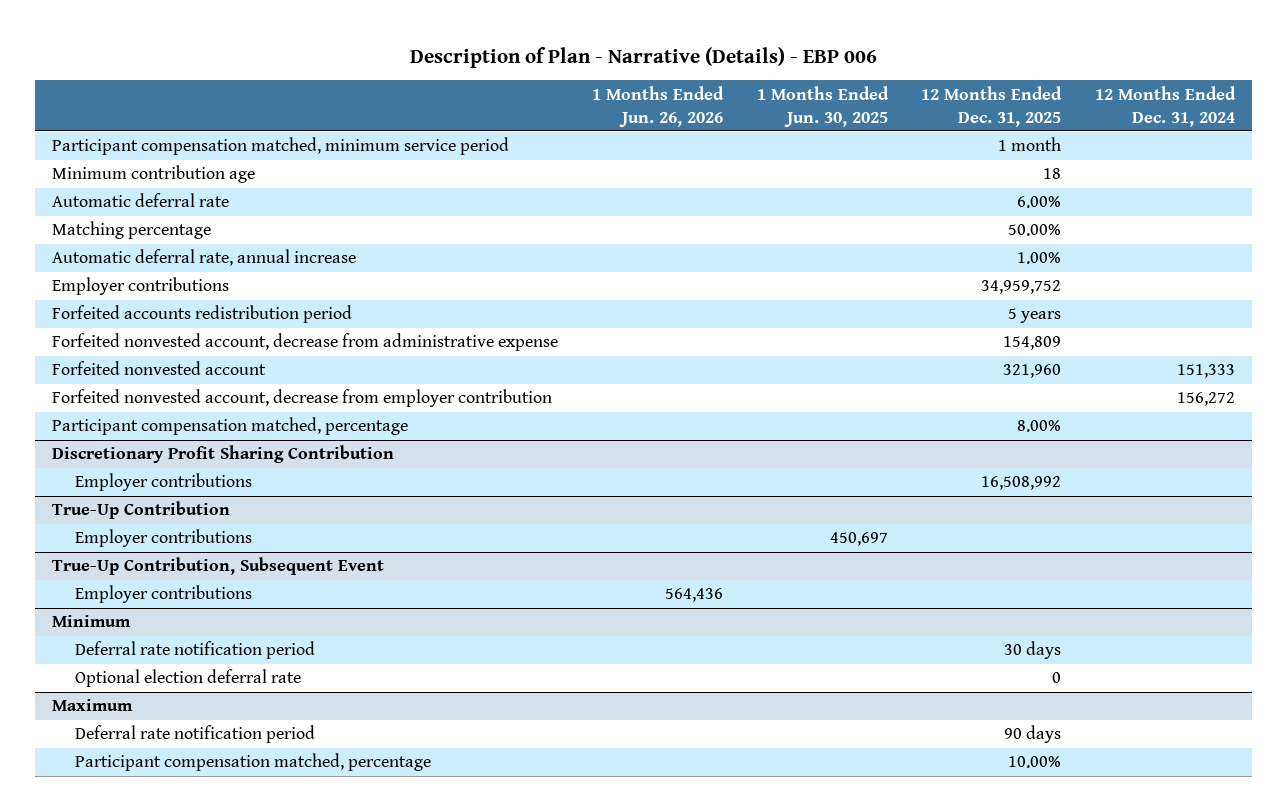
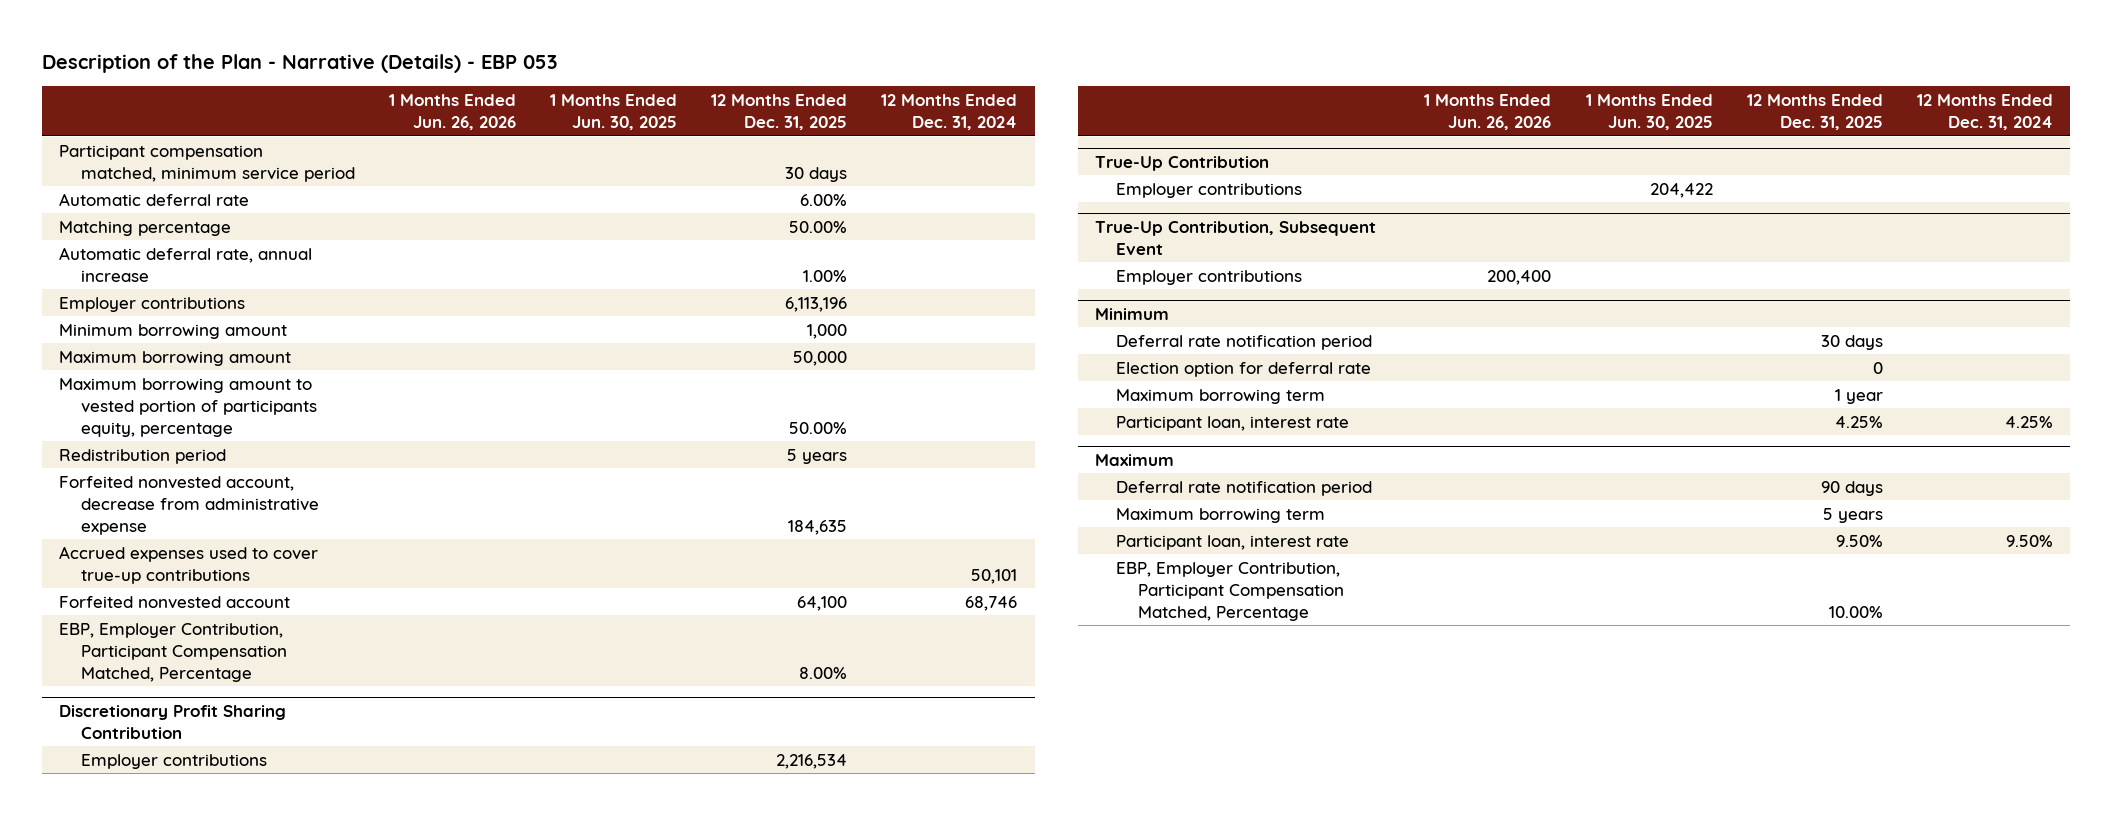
- Description of Plan - Narrative (Details) - EBP 006
+ Description of the Plan - Narrative (Details) - EBP 053
- Participant compensation matched, minimum service period | | | 1 month |
- Minimum contribution age | | | 18 |
+ Participant compensation matched, minimum service period | | | 30 days |
- Employer contributions | | | 34,959,752 |
- Forfeited accounts redistribution period | | | 5 years |
- Forfeited nonvested account, decrease from administrative expense | | | 154,809 |
- Forfeited nonvested account | | | 321,960 | 151,333
- Forfeited nonvested account, decrease from employer contribution | | | | 156,272
- Participant compensation matched, percentage | | | 8.00% |
+ Employer contributions | | | 6,113,196 |
+ Minimum borrowing amount | | | 1,000 |
+ Maximum borrowing amount | | | 50,000 |
+ Maximum borrowing amount to vested portion of participants equity, percentage | | | 50.00% |
+ Redistribution period | | | 5 years |
+ Forfeited nonvested account, decrease from administrative expense | | | 184,635 |
+ Accrued expenses used to cover true-up contributions | | | | 50,101
+ Forfeited nonvested account | | | 64,100 | 68,746
+ EBP, Employer Contribution, Participant Compensation Matched, Percentage | | | 8.00% |
@ Discretionary Profit Sharing Contribution
- Employer contributions | | | 16,508,992 |
+ Employer contributions | | | 2,216,534 |
@ True-Up Contribution
- Employer contributions | | 450,697 | |
+ Employer contributions | | 204,422 | |
@ True-Up Contribution, Subsequent Event
- Employer contributions | 564,436 | | |
+ Employer contributions | 200,400 | | |
@ Minimum
- Optional election deferral rate | | | 0 |
+ Election option for deferral rate | | | 0 |
+ Maximum borrowing term | | | 1 year |
+ Participant loan, interest rate | | | 4.25% | 4.25%
@ Maximum
- Participant compensation matched, percentage | | | 10.00% |
+ Maximum borrowing term | | | 5 years |
+ Participant loan, interest rate | | | 9.50% | 9.50%
+ EBP, Employer Contribution, Participant Compensation Matched, Percentage | | | 10.00% |

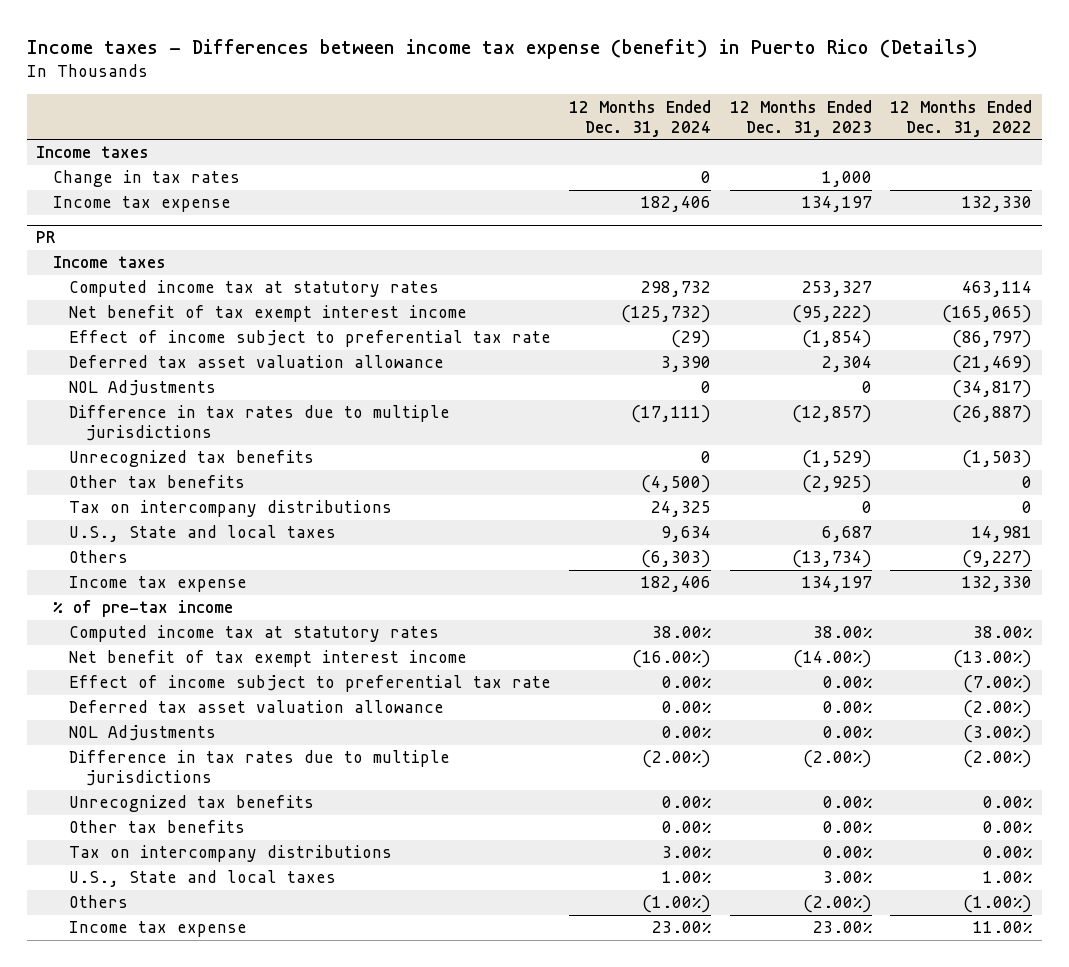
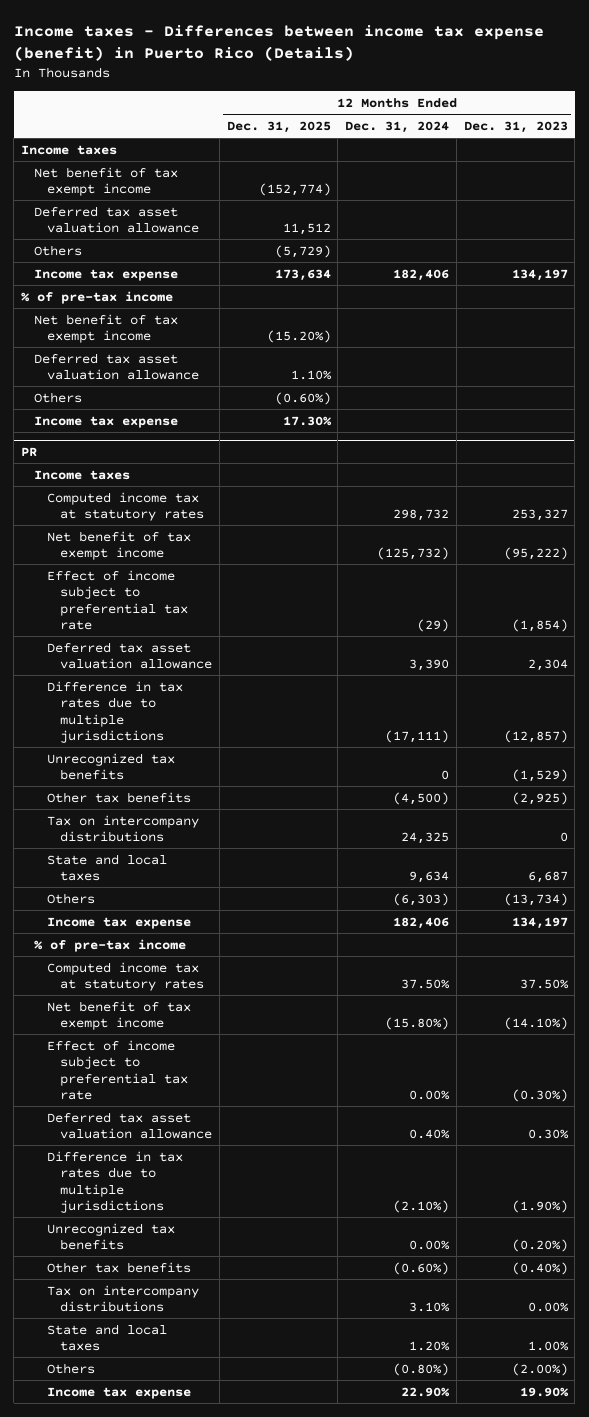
- | 12 Months Ended Dec. 31, 2024 | 12 Months Ended Dec. 31, 2023 | 12 Months Ended Dec. 31, 2022
+ | 12 Months Ended Dec. 31, 2025 | 12 Months Ended Dec. 31, 2024 | 12 Months Ended Dec. 31, 2023
- Change in tax rates | 0 | 1,000 |
+ Net benefit of tax exempt income | (152,774) | |
+ Deferred tax asset valuation allowance | 11,512 | |
+ Others | (5,729) | |
+ % of pre-tax income
+ Net benefit of tax exempt income | (15.20%) | |
+ Deferred tax asset valuation allowance | 1.10% | |
+ Others | (0.60%) | |
+ Income tax expense | 17.30% | |
@ PR
- Net benefit of tax exempt interest income | (125,732) | (95,222) | (165,065)
+ Net benefit of tax exempt income | | (125,732) | (95,222)
- NOL Adjustments | 0 | 0 | (34,817)
- U.S., State and local taxes | 9,634 | 6,687 | 14,981
+ State and local taxes | | 9,634 | 6,687
- Computed income tax at statutory rates | 38.00% | 38.00% | 38.00%
- Net benefit of tax exempt interest income | (16.00%) | (14.00%) | (13.00%)
- Effect of income subject to preferential tax rate | 0.00% | 0.00% | (7.00%)
- Deferred tax asset valuation allowance | 0.00% | 0.00% | (2.00%)
- NOL Adjustments | 0.00% | 0.00% | (3.00%)
- Difference in tax rates due to multiple jurisdictions | (2.00%) | (2.00%) | (2.00%)
- Unrecognized tax benefits | 0.00% | 0.00% | 0.00%
- Other tax benefits | 0.00% | 0.00% | 0.00%
- Tax on intercompany distributions | 3.00% | 0.00% | 0.00%
- U.S., State and local taxes | 1.00% | 3.00% | 1.00%
- Others | (1.00%) | (2.00%) | (1.00%)
- Income tax expense | 23.00% | 23.00% | 11.00%
+ Computed income tax at statutory rates | | 37.50% | 37.50%
+ Net benefit of tax exempt income | | (15.80%) | (14.10%)
+ Effect of income subject to preferential tax rate | | 0.00% | (0.30%)
+ Deferred tax asset valuation allowance | | 0.40% | 0.30%
+ Difference in tax rates due to multiple jurisdictions | | (2.10%) | (1.90%)
+ Unrecognized tax benefits | | 0.00% | (0.20%)
+ Other tax benefits | | (0.60%) | (0.40%)
+ Tax on intercompany distributions | | 3.10% | 0.00%
+ State and local taxes | | 1.20% | 1.00%
+ Others | | (0.80%) | (2.00%)
+ Income tax expense | | 22.90% | 19.90%

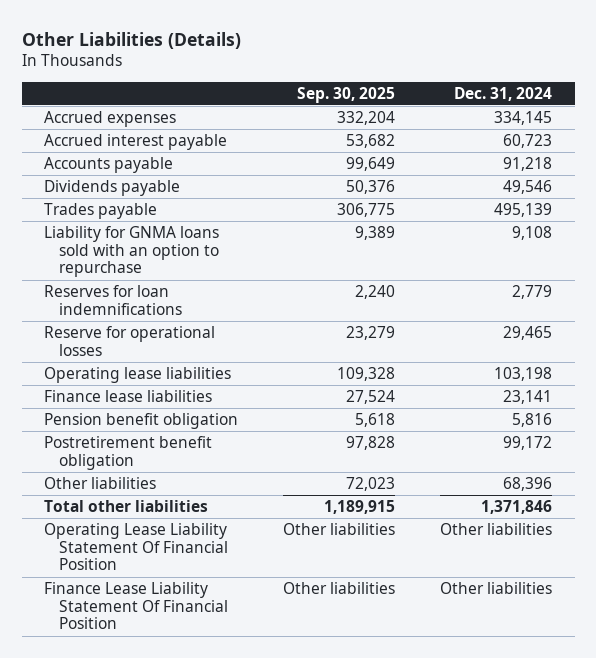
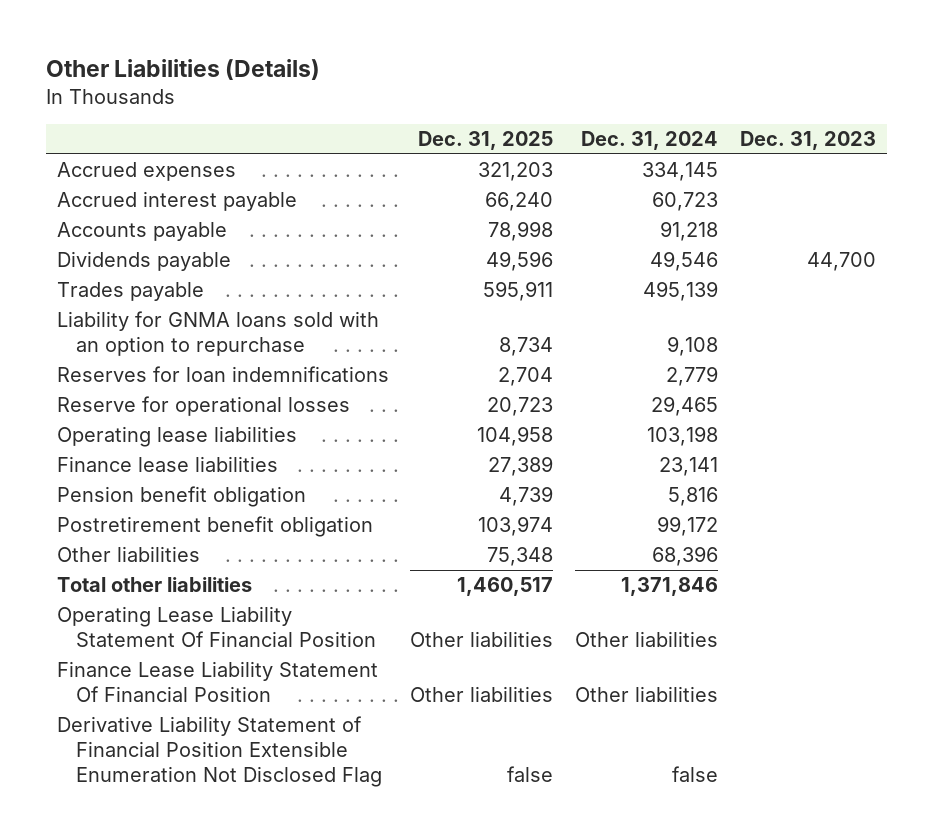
- | Sep. 30, 2025 | Dec. 31, 2024
+ | Dec. 31, 2025 | Dec. 31, 2024 | Dec. 31, 2023
+ Derivative Liability Statement of Financial Position Extensible Enumeration Not Disclosed Flag | false | false |

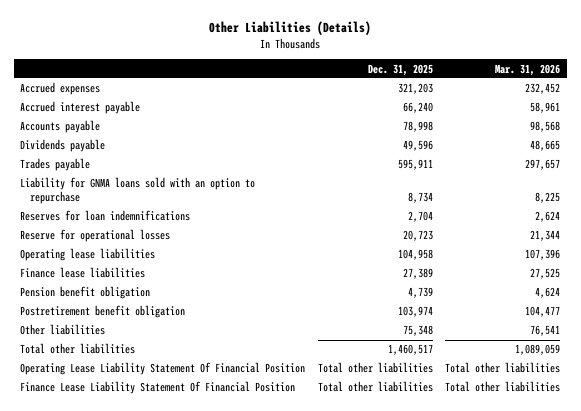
- | Dec. 31, 2025 | Dec. 31, 2024 | Dec. 31, 2023
+ | Dec. 31, 2025 | Mar. 31, 2026
- Operating Lease Liability Statement Of Financial Position | Other liabilities | Other liabilities |
- Finance Lease Liability Statement Of Financial Position | Other liabilities | Other liabilities |
- Derivative Liability Statement of Financial Position Extensible Enumeration Not Disclosed Flag | false | false |
+ Operating Lease Liability Statement Of Financial Position | Total other liabilities | Total other liabilities
+ Finance Lease Liability Statement Of Financial Position | Total other liabilities | Total other liabilities

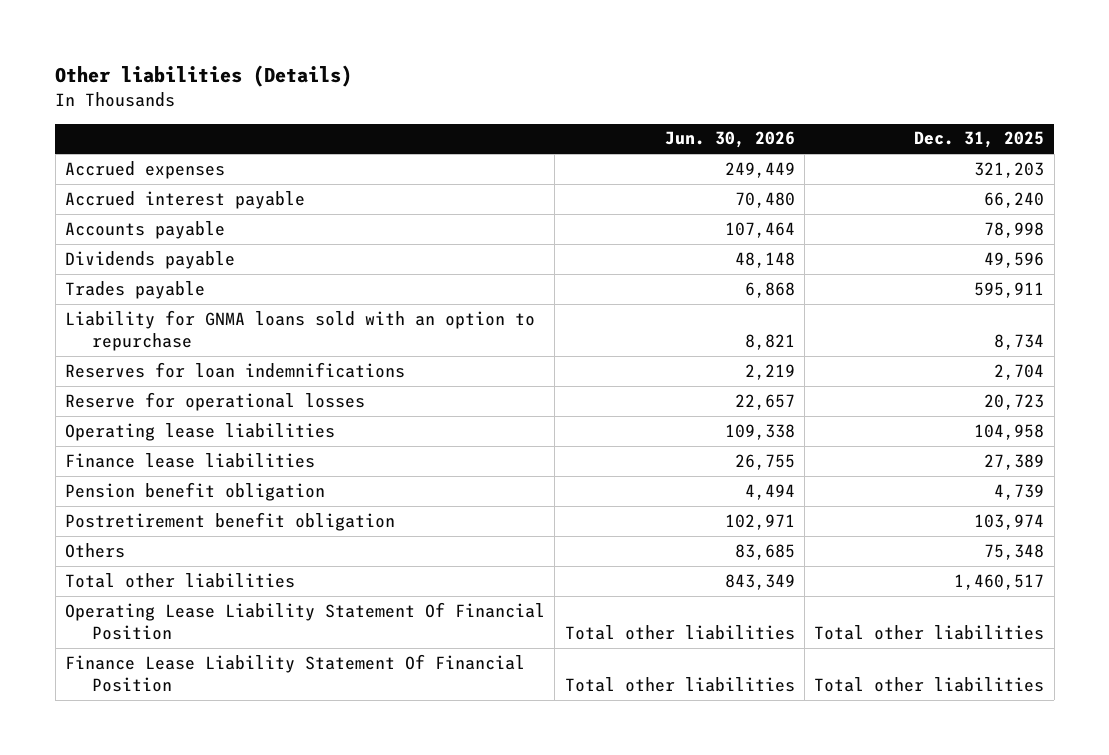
- Other Liabilities (Details)
+ Other liabilities (Details)
- | Dec. 31, 2025 | Mar. 31, 2026
+ | Jun. 30, 2026 | Dec. 31, 2025
- Other liabilities | 75,348 | 76,541
+ Others | 83,685 | 75,348

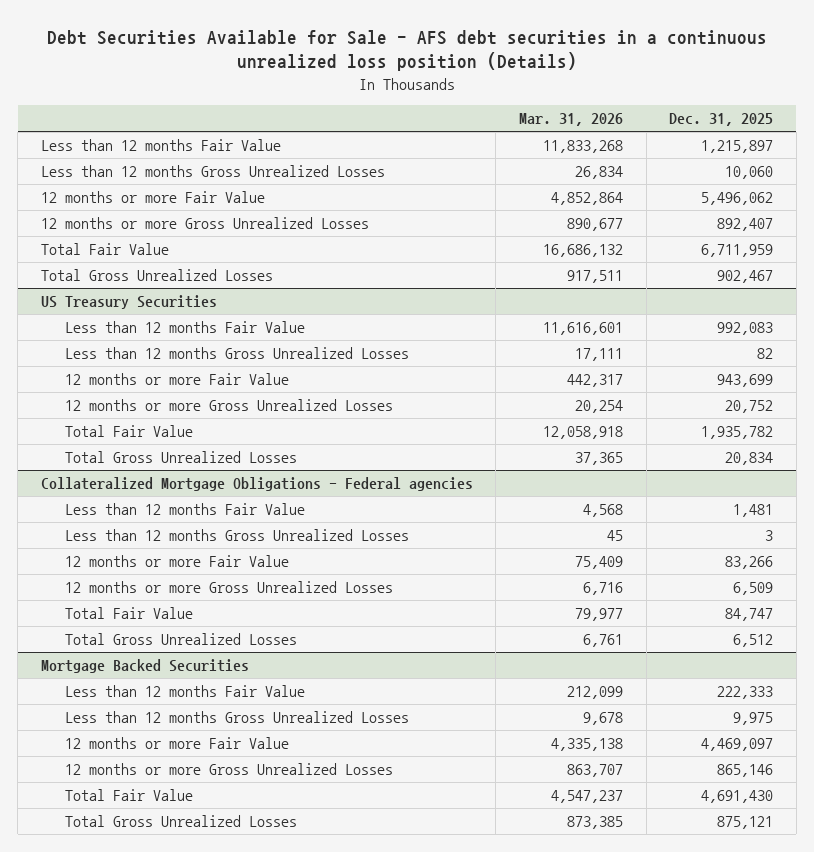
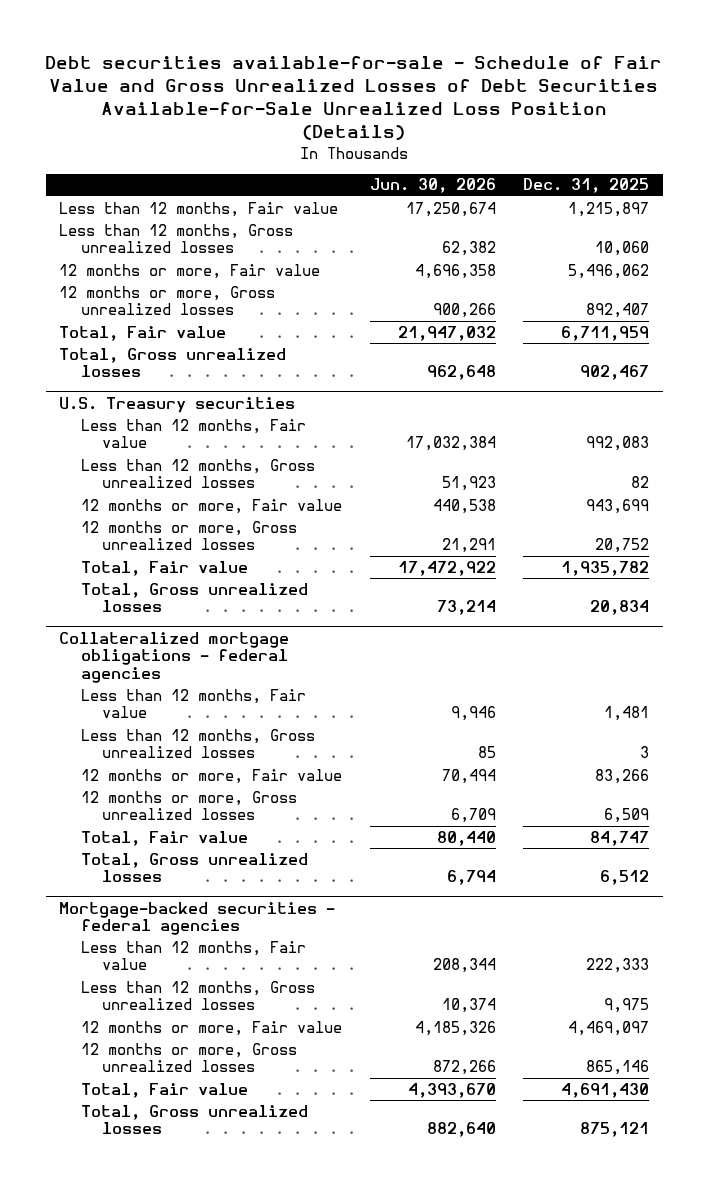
- Debt Securities Available for Sale - AFS debt securities in a continuous unrealized loss position (Details)
+ Debt securities available-for-sale - Schedule of Fair Value and Gross Unrealized Losses of Debt Securities Available-for-Sale Unrealized Loss Position (Details)
- | Mar. 31, 2026 | Dec. 31, 2025
+ | Jun. 30, 2026 | Dec. 31, 2025
- Less than 12 months Fair Value | 11,833,268 | 1,215,897
- Less than 12 months Gross Unrealized Losses | 26,834 | 10,060
- 12 months or more Fair Value | 4,852,864 | 5,496,062
- 12 months or more Gross Unrealized Losses | 890,677 | 892,407
- Total Fair Value | 16,686,132 | 6,711,959
- Total Gross Unrealized Losses | 917,511 | 902,467
- US Treasury Securities
- Less than 12 months Fair Value | 11,616,601 | 992,083
- Less than 12 months Gross Unrealized Losses | 17,111 | 82
- 12 months or more Fair Value | 442,317 | 943,699
- 12 months or more Gross Unrealized Losses | 20,254 | 20,752
- Total Fair Value | 12,058,918 | 1,935,782
- Total Gross Unrealized Losses | 37,365 | 20,834
- Collateralized Mortgage Obligations - Federal agencies
- Less than 12 months Fair Value | 4,568 | 1,481
- Less than 12 months Gross Unrealized Losses | 45 | 3
- 12 months or more Fair Value | 75,409 | 83,266
- 12 months or more Gross Unrealized Losses | 6,716 | 6,509
- Total Fair Value | 79,977 | 84,747
- Total Gross Unrealized Losses | 6,761 | 6,512
- Mortgage Backed Securities
- Less than 12 months Fair Value | 212,099 | 222,333
- Less than 12 months Gross Unrealized Losses | 9,678 | 9,975
- 12 months or more Fair Value | 4,335,138 | 4,469,097
- 12 months or more Gross Unrealized Losses | 863,707 | 865,146
- Total Fair Value | 4,547,237 | 4,691,430
- Total Gross Unrealized Losses | 873,385 | 875,121
+ Less than 12 months, Fair value | 17,250,674 | 1,215,897
+ Less than 12 months, Gross unrealized losses | 62,382 | 10,060
+ 12 months or more, Fair value | 4,696,358 | 5,496,062
+ 12 months or more, Gross unrealized losses | 900,266 | 892,407
+ Total, Fair value | 21,947,032 | 6,711,959
+ Total, Gross unrealized losses | 962,648 | 902,467
+ U.S. Treasury securities
+ Less than 12 months, Fair value | 17,032,384 | 992,083
+ Less than 12 months, Gross unrealized losses | 51,923 | 82
+ 12 months or more, Fair value | 440,538 | 943,699
+ 12 months or more, Gross unrealized losses | 21,291 | 20,752
+ Total, Fair value | 17,472,922 | 1,935,782
+ Total, Gross unrealized losses | 73,214 | 20,834
+ Collateralized mortgage obligations - federal agencies
+ Less than 12 months, Fair value | 9,946 | 1,481
+ Less than 12 months, Gross unrealized losses | 85 | 3
+ 12 months or more, Fair value | 70,494 | 83,266
+ 12 months or more, Gross unrealized losses | 6,709 | 6,509
+ Total, Fair value | 80,440 | 84,747
+ Total, Gross unrealized losses | 6,794 | 6,512
+ Mortgage-backed securities - federal agencies
+ Less than 12 months, Fair value | 208,344 | 222,333
+ Less than 12 months, Gross unrealized losses | 10,374 | 9,975
+ 12 months or more, Fair value | 4,185,326 | 4,469,097
+ 12 months or more, Gross unrealized losses | 872,266 | 865,146
+ Total, Fair value | 4,393,670 | 4,691,430
+ Total, Gross unrealized losses | 882,640 | 875,121

